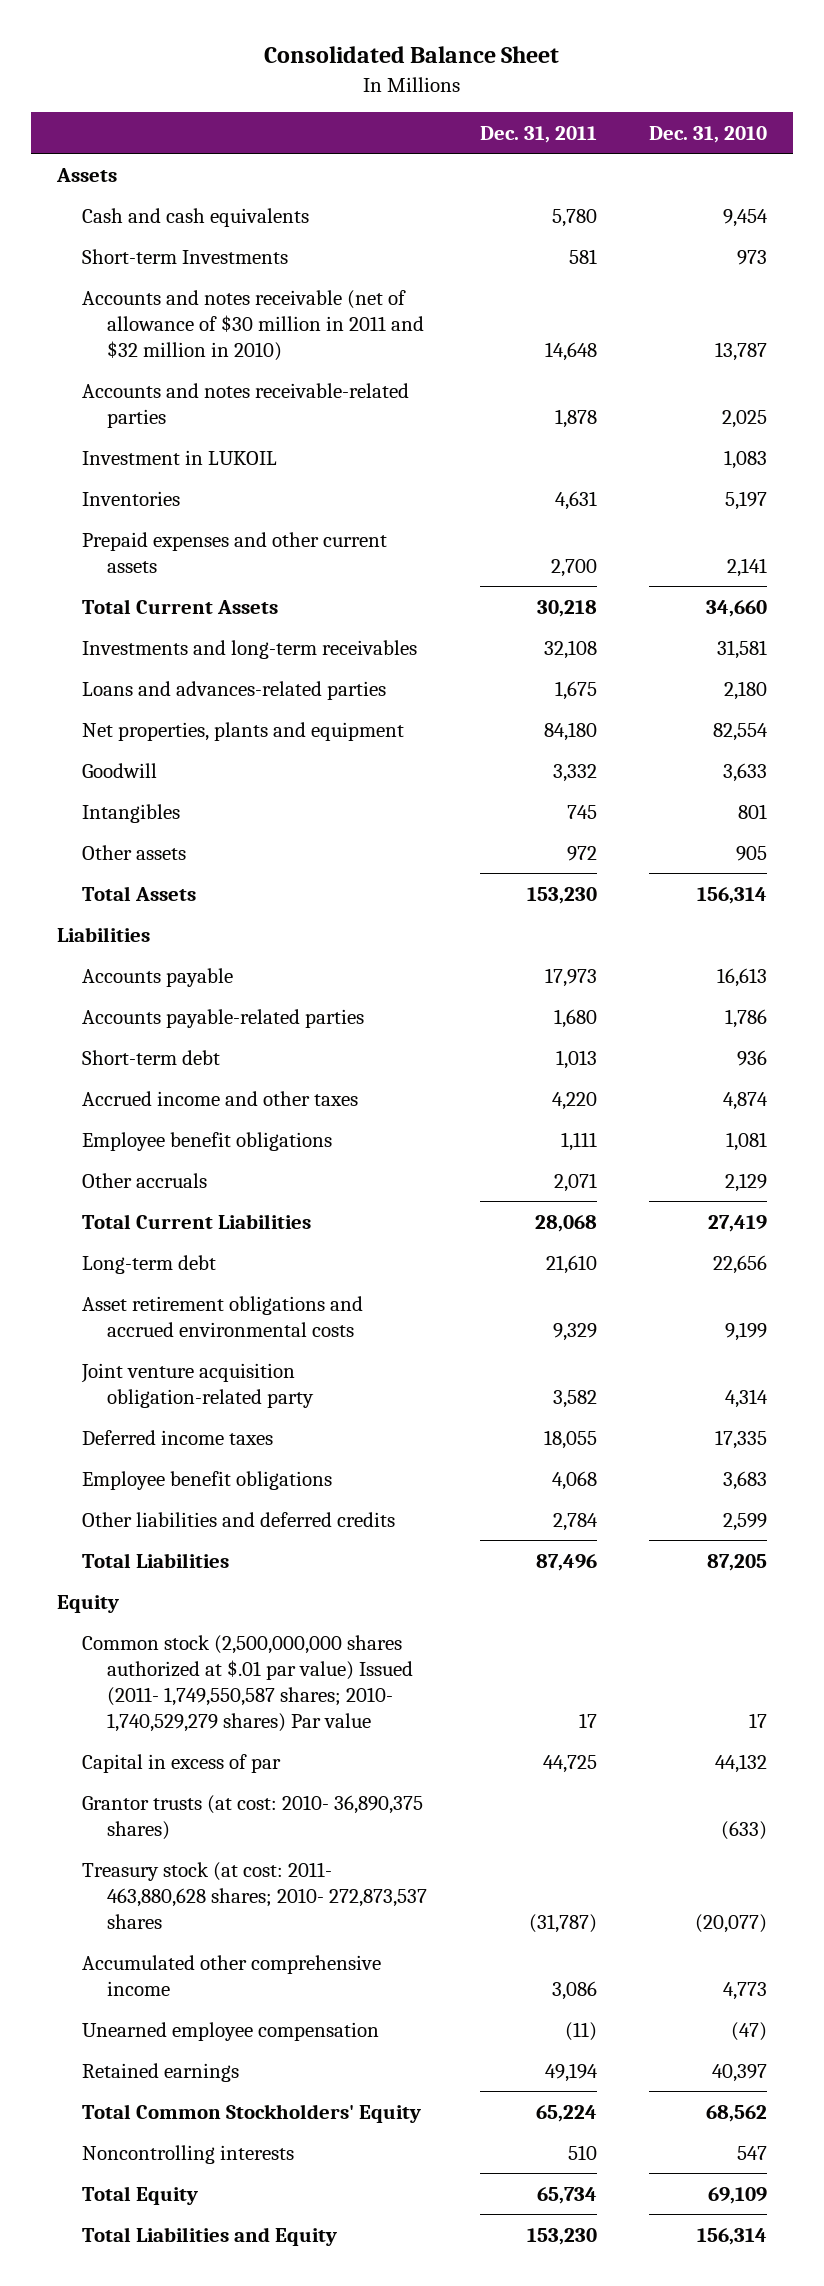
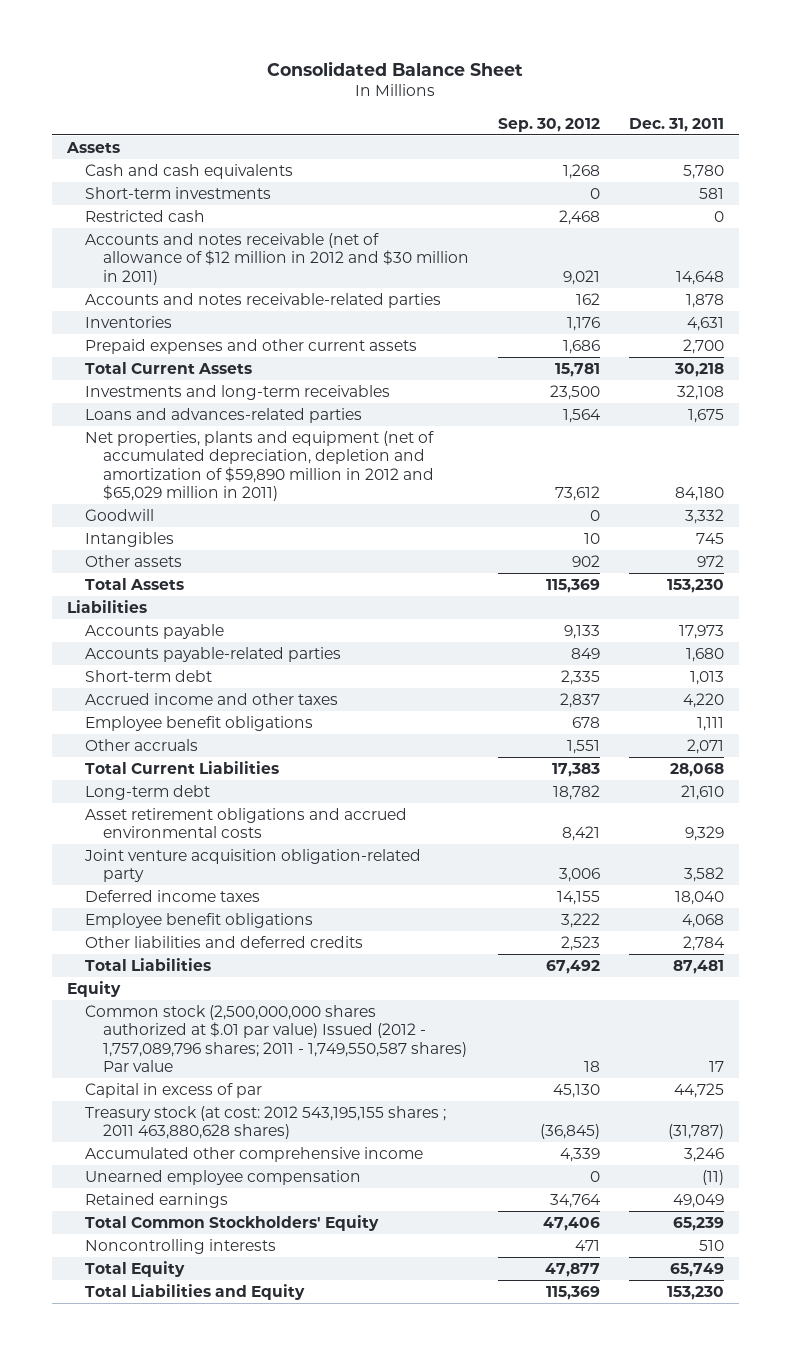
- | Dec. 31, 2011 | Dec. 31, 2010
+ | Sep. 30, 2012 | Dec. 31, 2011
- Short-term Investments | 581 | 973
- Accounts and notes receivable (net of allowance of $30 million in 2011 and $32 million in 2010) | 14,648 | 13,787
+ Short-term investments | 0 | 581
+ Restricted cash | 2,468 | 0
+ Accounts and notes receivable (net of allowance of $12 million in 2012 and $30 million in 2011) | 9,021 | 14,648
- Investment in LUKOIL | | 1,083
- Net properties, plants and equipment | 84,180 | 82,554
+ Net properties, plants and equipment (net of accumulated depreciation, depletion and amortization of $59,890 million in 2012 and $65,029 million in 2011) | 73,612 | 84,180
- Deferred income taxes | 18,055 | 17,335
+ Deferred income taxes | 14,155 | 18,040
- Total Liabilities | 87,496 | 87,205
+ Total Liabilities | 67,492 | 87,481
- Common stock (2,500,000,000 shares authorized at $.01 par value) Issued (2011- 1,749,550,587 shares; 2010- 1,740,529,279 shares) Par value | 17 | 17
+ Common stock (2,500,000,000 shares authorized at $.01 par value) Issued (2012 - 1,757,089,796 shares; 2011 - 1,749,550,587 shares) Par value | 18 | 17
- Grantor trusts (at cost: 2010- 36,890,375 shares) | | (633)
- Treasury stock (at cost: 2011- 463,880,628 shares; 2010- 272,873,537 shares | (31,787) | (20,077)
- Accumulated other comprehensive income | 3,086 | 4,773
+ Treasury stock (at cost: 2012 543,195,155 shares ; 2011 463,880,628 shares) | (36,845) | (31,787)
+ Accumulated other comprehensive income | 4,339 | 3,246
- Retained earnings | 49,194 | 40,397
- Total Common Stockholders' Equity | 65,224 | 68,562
+ Retained earnings | 34,764 | 49,049
+ Total Common Stockholders' Equity | 47,406 | 65,239
- Total Equity | 65,734 | 69,109
+ Total Equity | 47,877 | 65,749

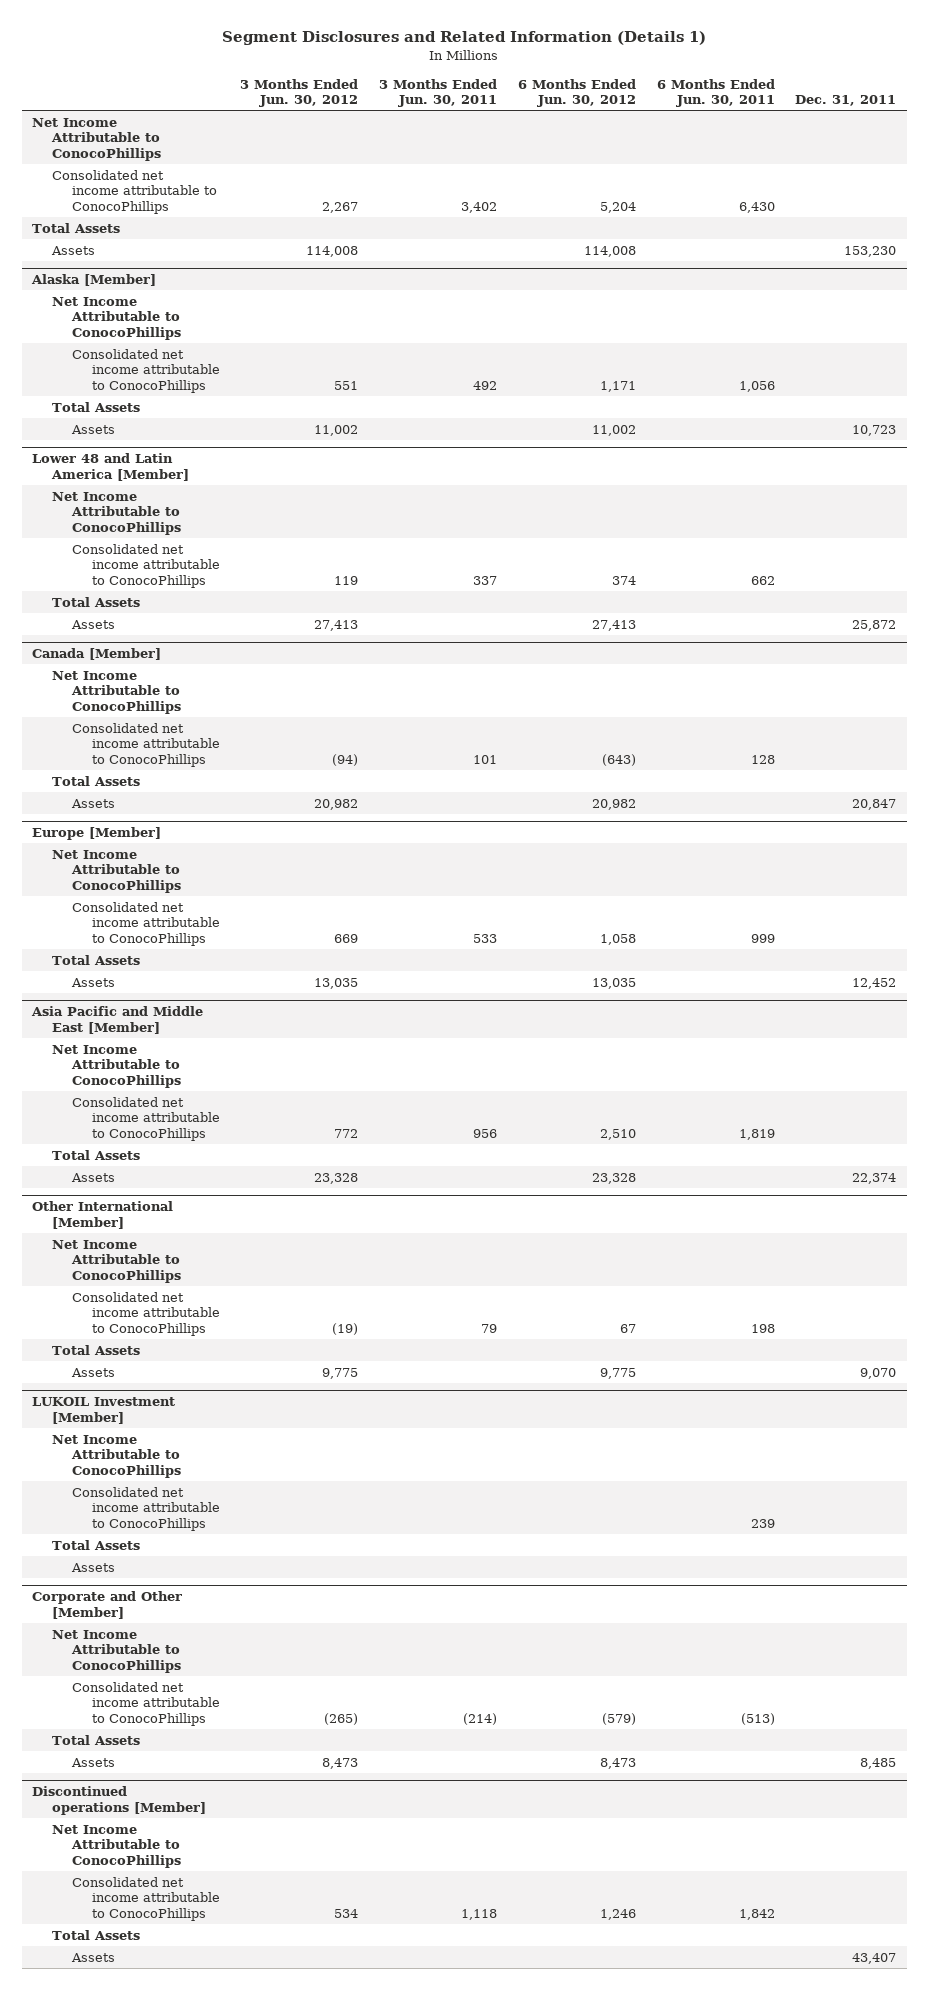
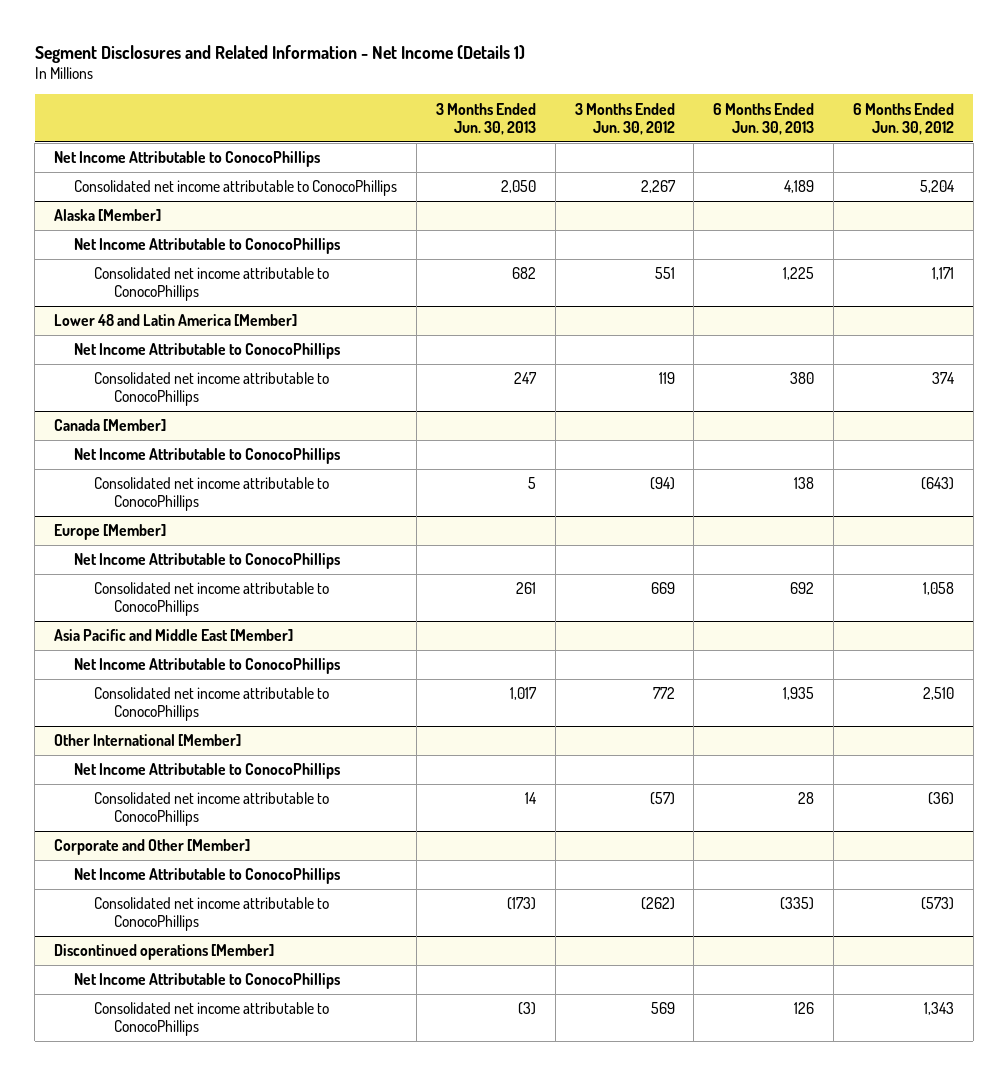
- Segment Disclosures and Related Information (Details 1)
+ Segment Disclosures and Related Information - Net Income (Details 1)
- | 3 Months Ended Jun. 30, 2012 | 3 Months Ended Jun. 30, 2011 | 6 Months Ended Jun. 30, 2012 | 6 Months Ended Jun. 30, 2011 | Dec. 31, 2011
+ | 3 Months Ended Jun. 30, 2013 | 3 Months Ended Jun. 30, 2012 | 6 Months Ended Jun. 30, 2013 | 6 Months Ended Jun. 30, 2012
- Total Assets
- Assets | 114,008 | | 114,008 | | 153,230
@ Alaska [Member]
- Total Assets
- Assets | 11,002 | | 11,002 | | 10,723
@ Lower 48 and Latin America [Member]
- Total Assets
- Assets | 27,413 | | 27,413 | | 25,872
@ Canada [Member]
- Total Assets
- Assets | 20,982 | | 20,982 | | 20,847
@ Europe [Member]
- Total Assets
- Assets | 13,035 | | 13,035 | | 12,452
@ Asia Pacific and Middle East [Member]
- Total Assets
- Assets | 23,328 | | 23,328 | | 22,374
@ Other International [Member]
- Consolidated net income attributable to ConocoPhillips | (19) | 79 | 67 | 198 |
- Total Assets
- Assets | 9,775 | | 9,775 | | 9,070
- LUKOIL Investment [Member]
- Net Income Attributable to ConocoPhillips
- Consolidated net income attributable to ConocoPhillips | | | | 239 |
- Total Assets
- Assets
@ Other International [Member]
+ Consolidated net income attributable to ConocoPhillips | 14 | (57) | 28 | (36)
@ Corporate and Other [Member]
- Consolidated net income attributable to ConocoPhillips | (265) | (214) | (579) | (513) |
- Total Assets
- Assets | 8,473 | | 8,473 | | 8,485
+ Consolidated net income attributable to ConocoPhillips | (173) | (262) | (335) | (573)
@ Discontinued operations [Member]
- Consolidated net income attributable to ConocoPhillips | 534 | 1,118 | 1,246 | 1,842 |
- Total Assets
- Assets | | | | | 43,407
+ Consolidated net income attributable to ConocoPhillips | (3) | 569 | 126 | 1,343

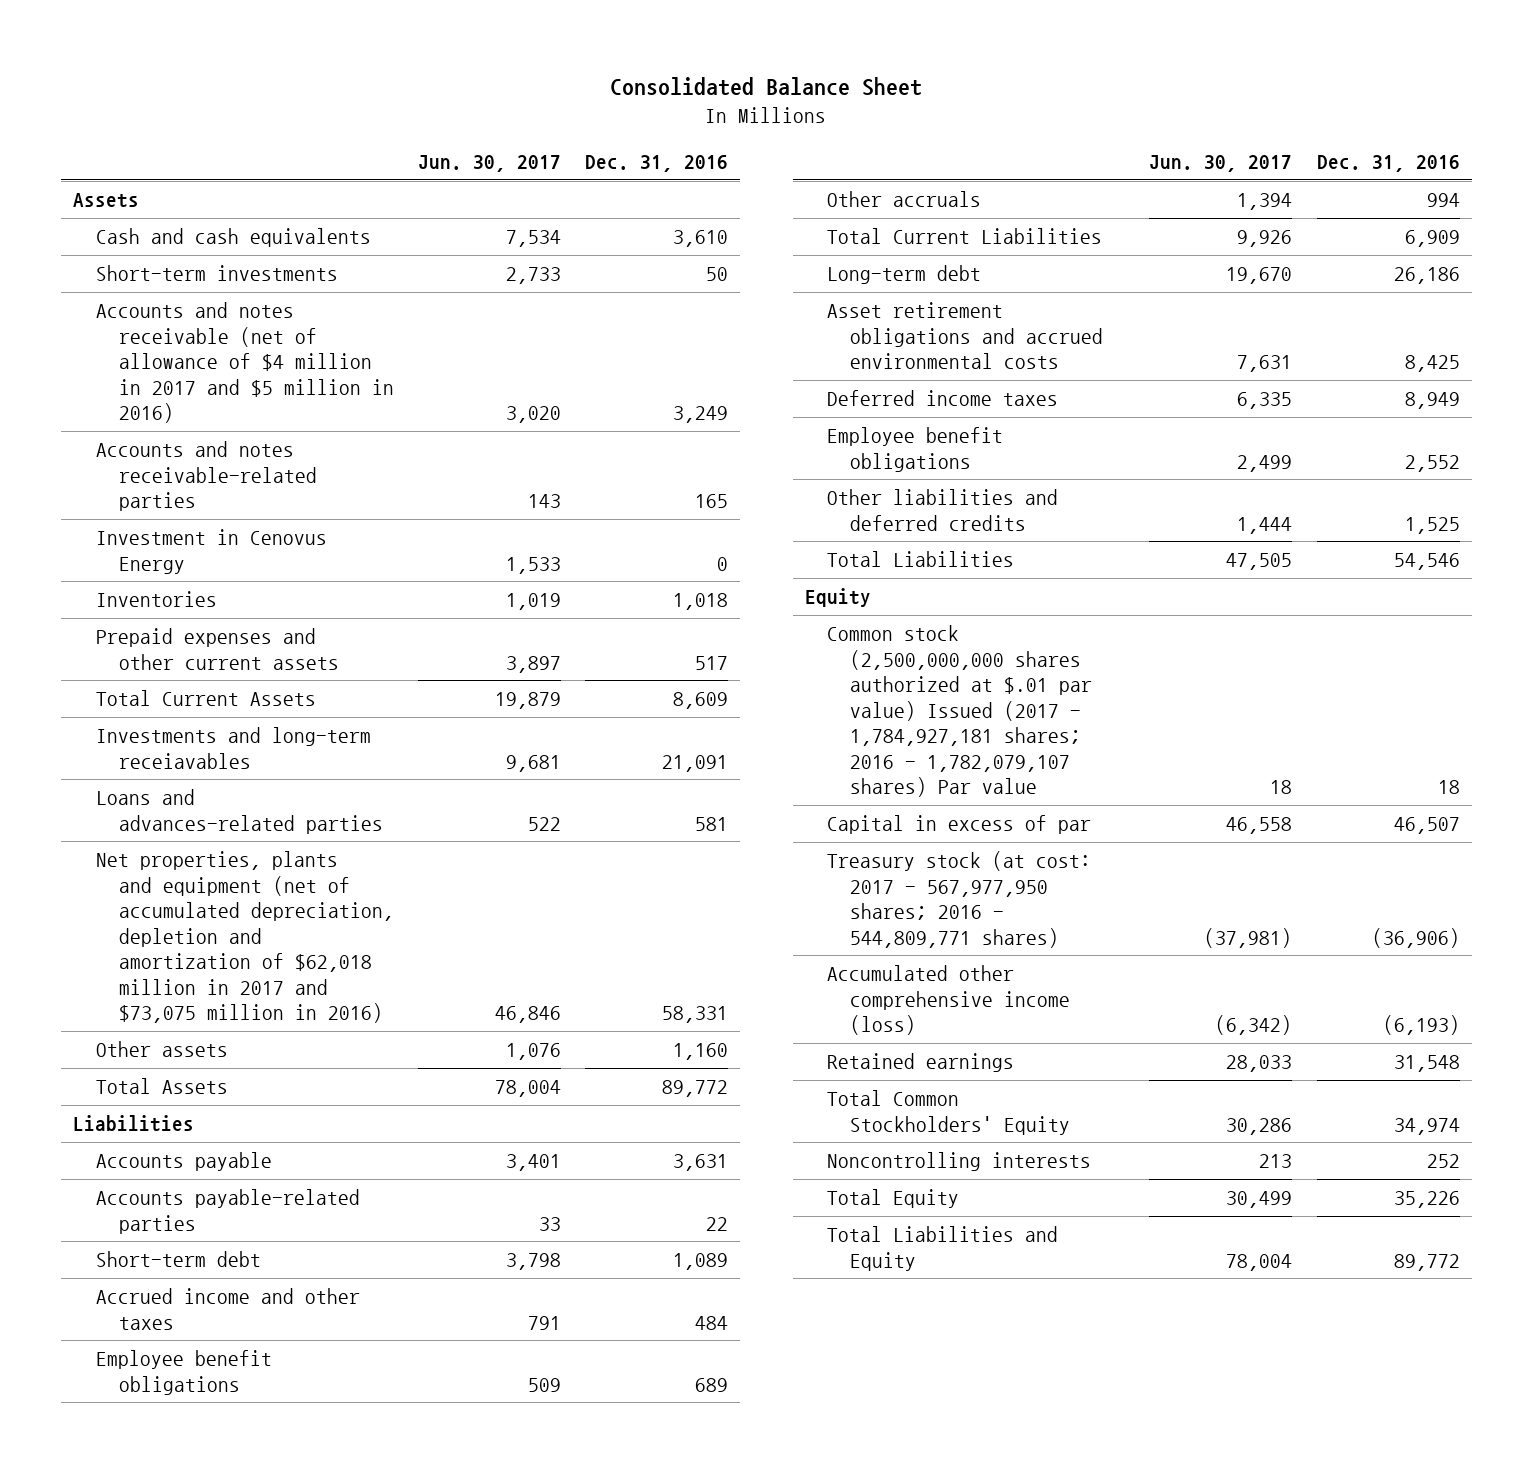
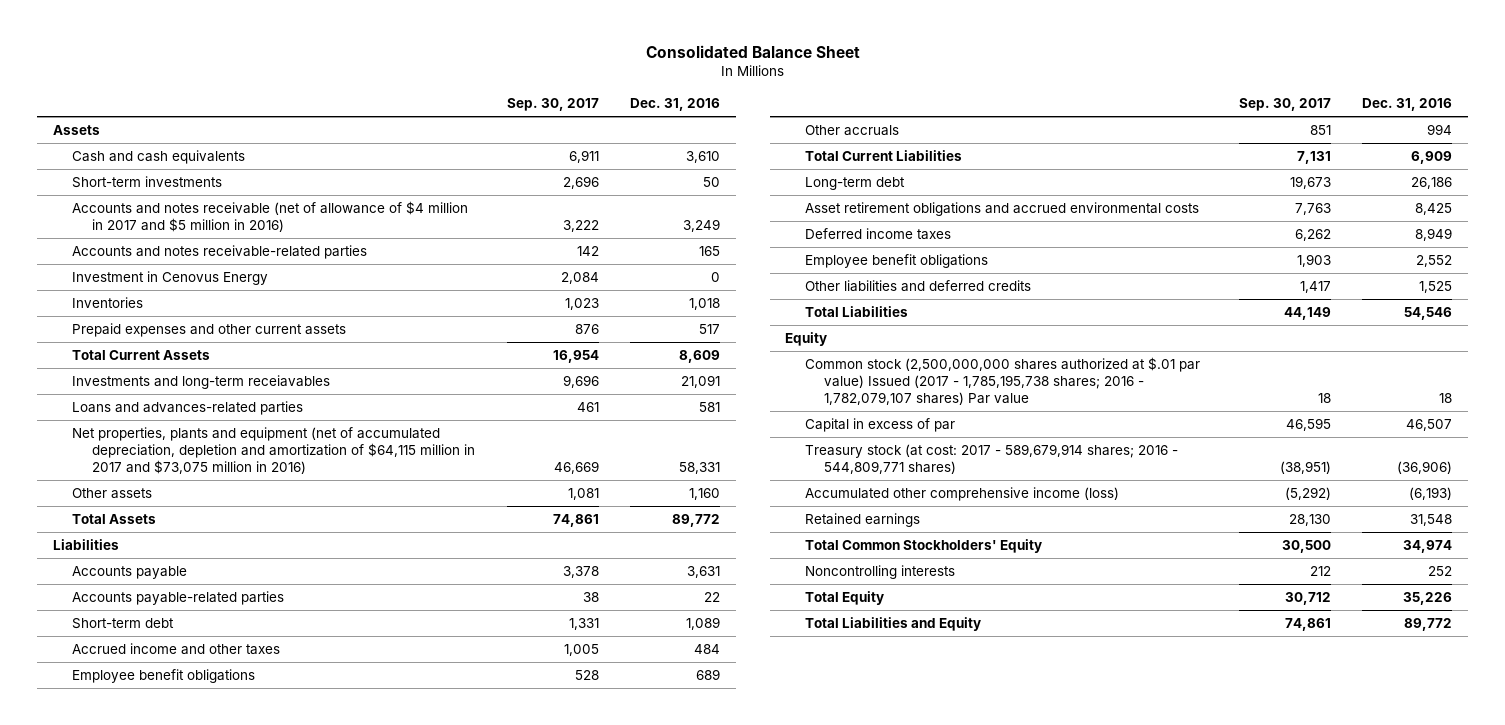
- | Jun. 30, 2017 | Dec. 31, 2016
+ | Sep. 30, 2017 | Dec. 31, 2016
- Net properties, plants and equipment (net of accumulated depreciation, depletion and amortization of $62,018 million in 2017 and $73,075 million in 2016) | 46,846 | 58,331
+ Net properties, plants and equipment (net of accumulated depreciation, depletion and amortization of $64,115 million in 2017 and $73,075 million in 2016) | 46,669 | 58,331
- Common stock (2,500,000,000 shares authorized at $.01 par value) Issued (2017 - 1,784,927,181 shares; 2016 - 1,782,079,107 shares) Par value | 18 | 18
+ Common stock (2,500,000,000 shares authorized at $.01 par value) Issued (2017 - 1,785,195,738 shares; 2016 - 1,782,079,107 shares) Par value | 18 | 18
- Treasury stock (at cost: 2017 - 567,977,950 shares; 2016 - 544,809,771 shares) | (37,981) | (36,906)
+ Treasury stock (at cost: 2017 - 589,679,914 shares; 2016 - 544,809,771 shares) | (38,951) | (36,906)

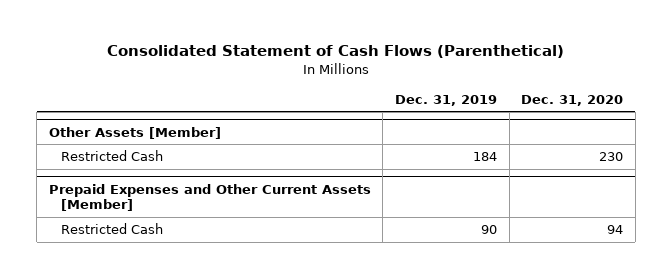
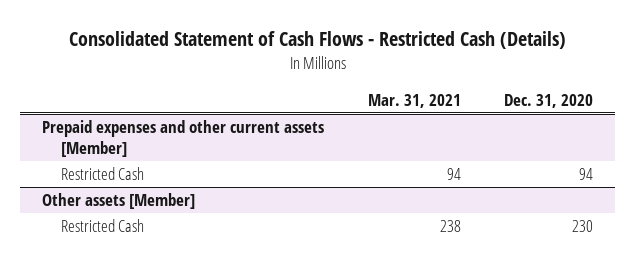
- Consolidated Statement of Cash Flows (Parenthetical)
+ Consolidated Statement of Cash Flows - Restricted Cash (Details)
- | Dec. 31, 2019 | Dec. 31, 2020
+ | Mar. 31, 2021 | Dec. 31, 2020
- Other Assets [Member]
- Restricted Cash | 184 | 230
- Prepaid Expenses and Other Current Assets [Member]
+ Prepaid expenses and other current assets [Member]
+ Other assets [Member]
+ Restricted Cash | 238 | 230

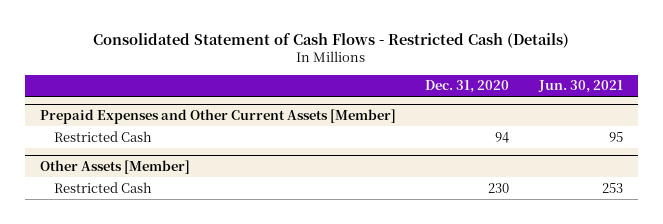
- | Mar. 31, 2021 | Dec. 31, 2020
+ | Dec. 31, 2020 | Jun. 30, 2021
- Prepaid expenses and other current assets [Member]
+ Prepaid Expenses and Other Current Assets [Member]
- Other assets [Member]
+ Other Assets [Member]

